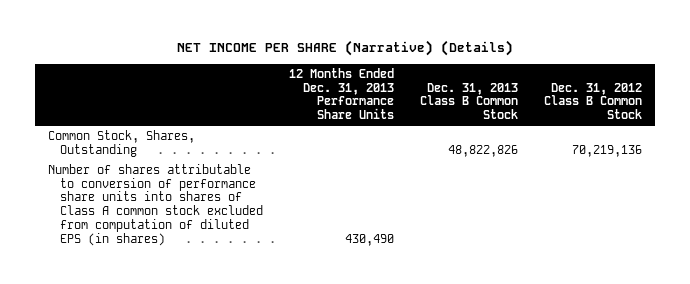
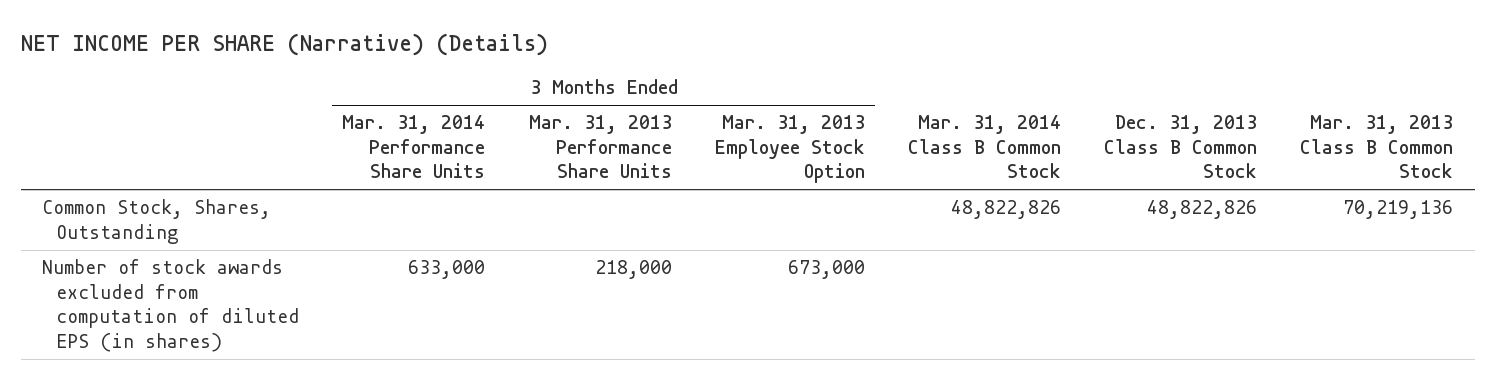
- | 12 Months Ended Dec. 31, 2013 Performance Share Units | Dec. 31, 2013 Class B Common Stock | Dec. 31, 2012 Class B Common Stock
+ | 3 Months Ended Mar. 31, 2014 Performance Share Units | 3 Months Ended Mar. 31, 2013 Performance Share Units | 3 Months Ended Mar. 31, 2013 Employee Stock Option | Mar. 31, 2014 Class B Common Stock | Dec. 31, 2013 Class B Common Stock | Mar. 31, 2013 Class B Common Stock
- Number of shares attributable to conversion of performance share units into shares of Class A common stock excluded from computation of diluted EPS (in shares) | 430,490 | |
+ Number of stock awards excluded from computation of diluted EPS (in shares) | 633,000 | 218,000 | 673,000 | | |

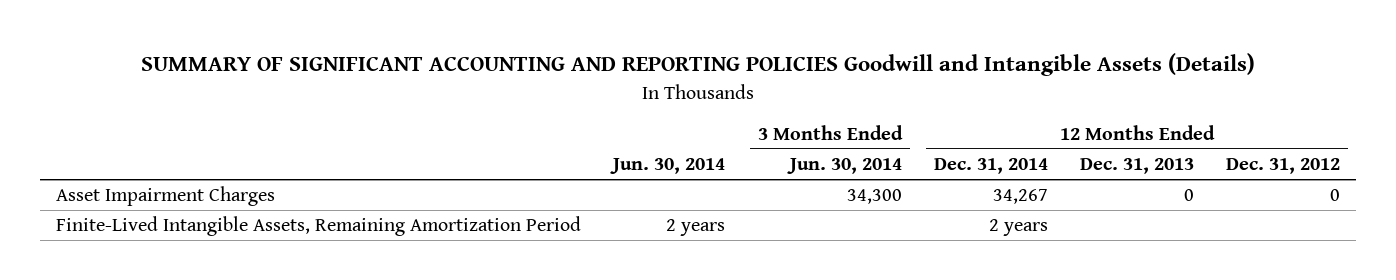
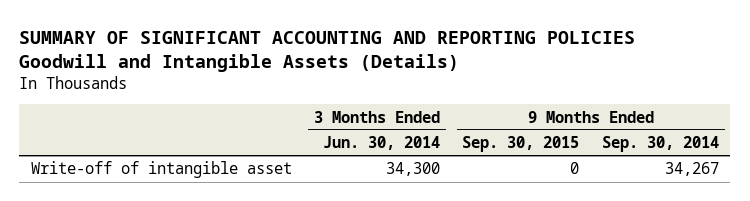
- | Jun. 30, 2014 | 3 Months Ended Jun. 30, 2014 | 12 Months Ended Dec. 31, 2014 | 12 Months Ended Dec. 31, 2013 | 12 Months Ended Dec. 31, 2012
+ | 3 Months Ended Jun. 30, 2014 | 9 Months Ended Sep. 30, 2015 | 9 Months Ended Sep. 30, 2014
- Asset Impairment Charges | | 34,300 | 34,267 | 0 | 0
- Finite-Lived Intangible Assets, Remaining Amortization Period | 2 years | | 2 years | |
+ Write-off of intangible asset | 34,300 | 0 | 34,267

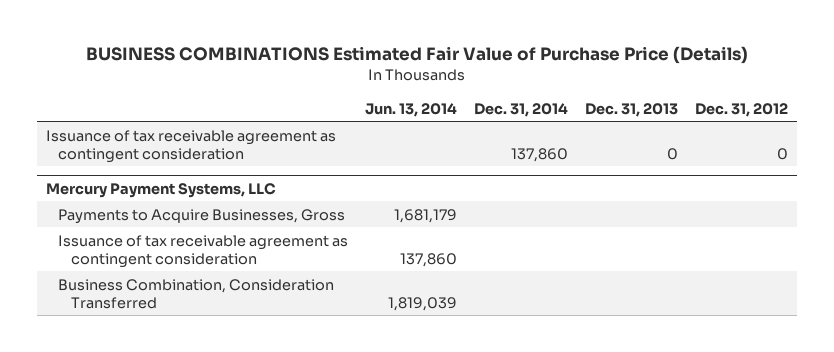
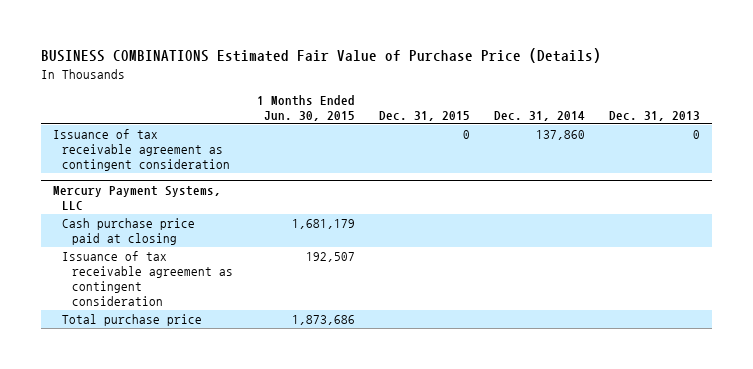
- | Jun. 13, 2014 | Dec. 31, 2014 | Dec. 31, 2013 | Dec. 31, 2012
+ | 1 Months Ended Jun. 30, 2015 | Dec. 31, 2015 | Dec. 31, 2014 | Dec. 31, 2013
@ Mercury Payment Systems, LLC
- Payments to Acquire Businesses, Gross | 1,681,179 | | |
+ Cash purchase price paid at closing | 1,681,179 | | |
- Business Combination, Consideration Transferred | 1,819,039 | | |
+ Total purchase price | 1,873,686 | | |

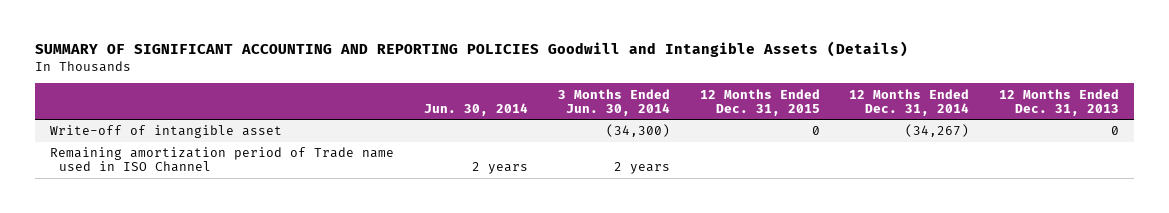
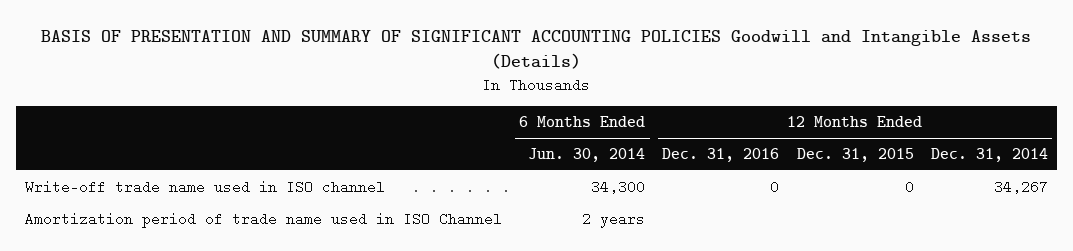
- SUMMARY OF SIGNIFICANT ACCOUNTING AND REPORTING POLICIES Goodwill and Intangible Assets (Details)
+ BASIS OF PRESENTATION AND SUMMARY OF SIGNIFICANT ACCOUNTING POLICIES Goodwill and Intangible Assets (Details)
- | Jun. 30, 2014 | 3 Months Ended Jun. 30, 2014 | 12 Months Ended Dec. 31, 2015 | 12 Months Ended Dec. 31, 2014 | 12 Months Ended Dec. 31, 2013
+ | 6 Months Ended Jun. 30, 2014 | 12 Months Ended Dec. 31, 2016 | 12 Months Ended Dec. 31, 2015 | 12 Months Ended Dec. 31, 2014
- Write-off of intangible asset | | (34,300) | 0 | (34,267) | 0
- Remaining amortization period of Trade name used in ISO Channel | 2 years | 2 years | | |
+ Write-off trade name used in ISO channel | 34,300 | 0 | 0 | 34,267
+ Amortization period of trade name used in ISO Channel | 2 years | | |

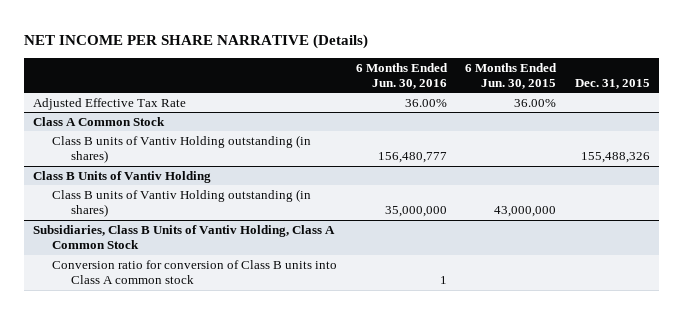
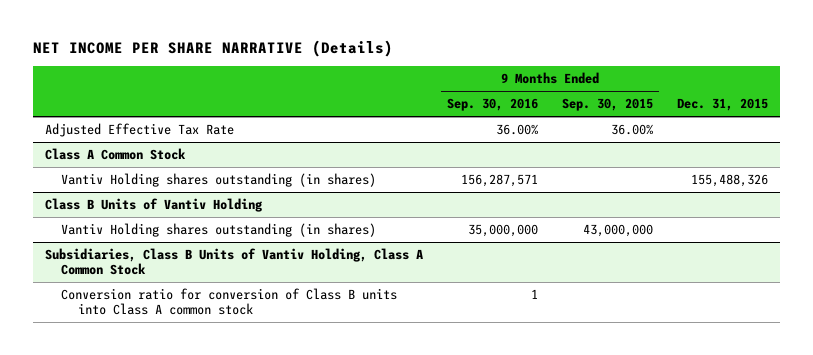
- | 6 Months Ended Jun. 30, 2016 | 6 Months Ended Jun. 30, 2015 | Dec. 31, 2015
+ | 9 Months Ended Sep. 30, 2016 | 9 Months Ended Sep. 30, 2015 | Dec. 31, 2015
@ Class A Common Stock
- Class B units of Vantiv Holding outstanding (in shares) | 156,480,777 | | 155,488,326
+ Vantiv Holding shares outstanding (in shares) | 156,287,571 | | 155,488,326
@ Class B Units of Vantiv Holding
- Class B units of Vantiv Holding outstanding (in shares) | 35,000,000 | 43,000,000 |
+ Vantiv Holding shares outstanding (in shares) | 35,000,000 | 43,000,000 |

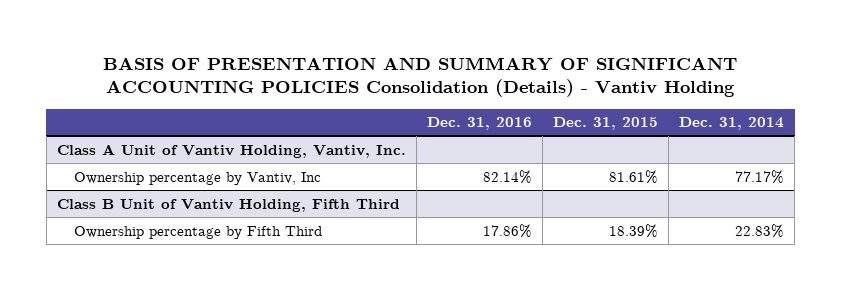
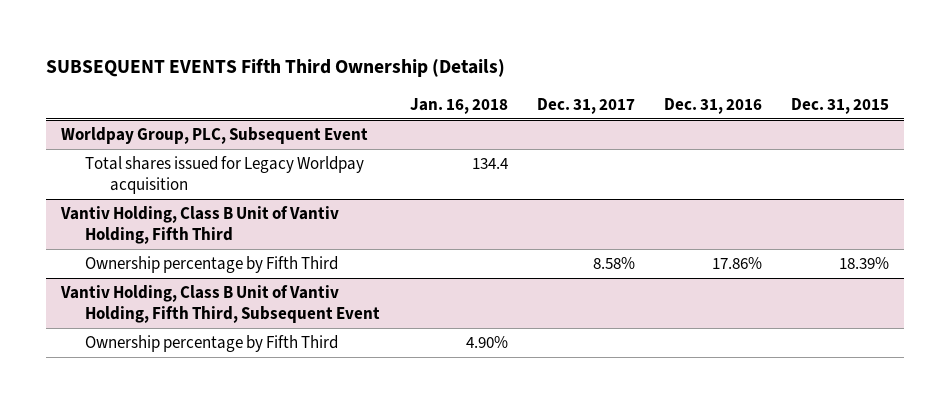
- BASIS OF PRESENTATION AND SUMMARY OF SIGNIFICANT ACCOUNTING POLICIES Consolidation (Details) - Vantiv Holding
+ SUBSEQUENT EVENTS Fifth Third Ownership (Details)
- | Dec. 31, 2016 | Dec. 31, 2015 | Dec. 31, 2014
+ | Jan. 16, 2018 | Dec. 31, 2017 | Dec. 31, 2016 | Dec. 31, 2015
- Class A Unit of Vantiv Holding, Vantiv, Inc.
- Ownership percentage by Vantiv, Inc | 82.14% | 81.61% | 77.17%
- Class B Unit of Vantiv Holding, Fifth Third
+ Worldpay Group, PLC, Subsequent Event
+ Total shares issued for Legacy Worldpay acquisition | 134.4 | | |
+ Vantiv Holding, Class B Unit of Vantiv Holding, Fifth Third
+ Vantiv Holding, Class B Unit of Vantiv Holding, Fifth Third, Subsequent Event
+ Ownership percentage by Fifth Third | 4.90% | | |

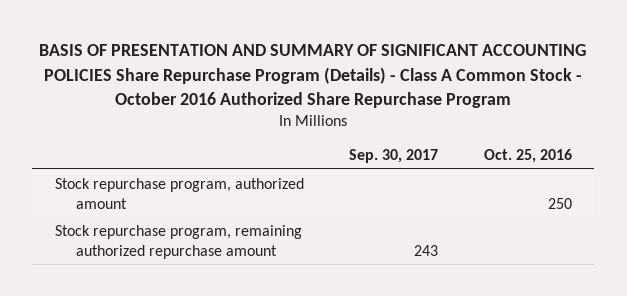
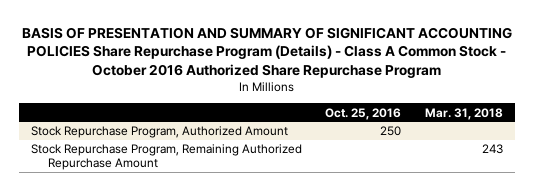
- | Sep. 30, 2017 | Oct. 25, 2016
+ | Oct. 25, 2016 | Mar. 31, 2018
- Stock repurchase program, authorized amount | | 250
- Stock repurchase program, remaining authorized repurchase amount | 243 |
+ Stock Repurchase Program, Authorized Amount | 250 |
+ Stock Repurchase Program, Remaining Authorized Repurchase Amount | | 243

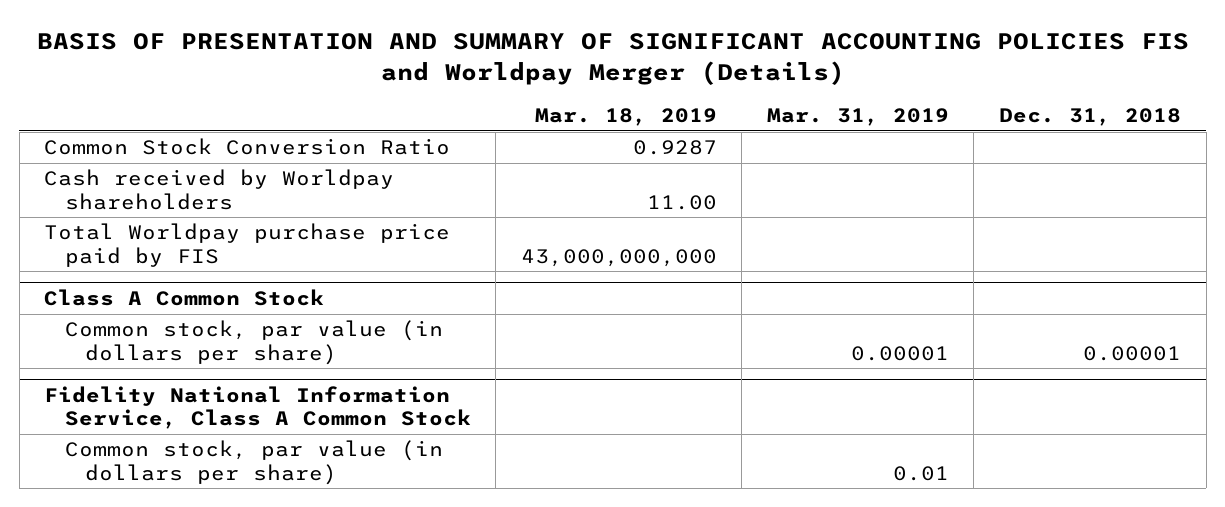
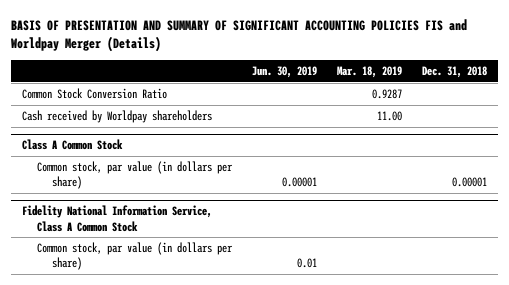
- | Mar. 18, 2019 | Mar. 31, 2019 | Dec. 31, 2018
+ | Jun. 30, 2019 | Mar. 18, 2019 | Dec. 31, 2018
- Total Worldpay purchase price paid by FIS | 43,000,000,000 | |

